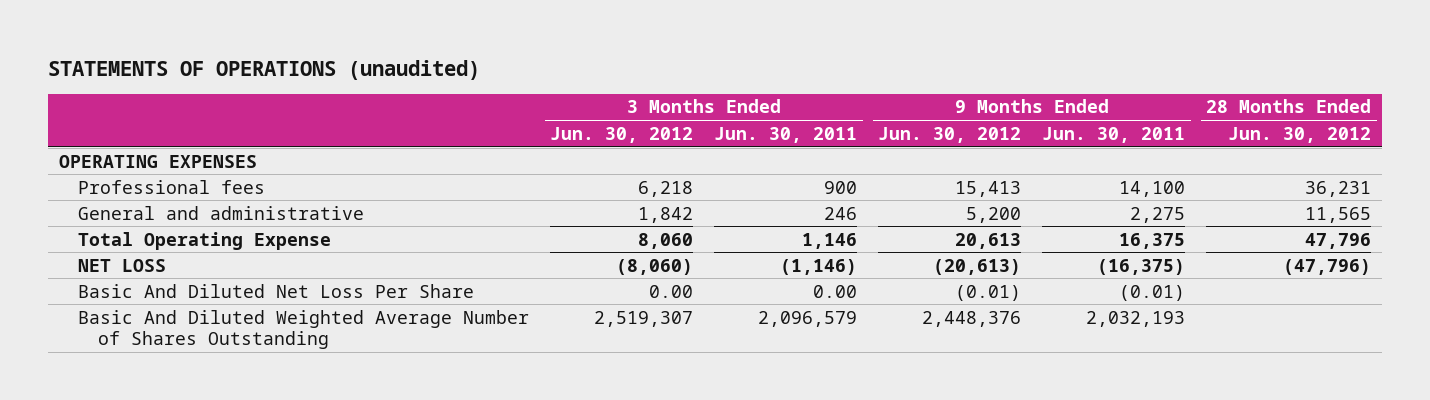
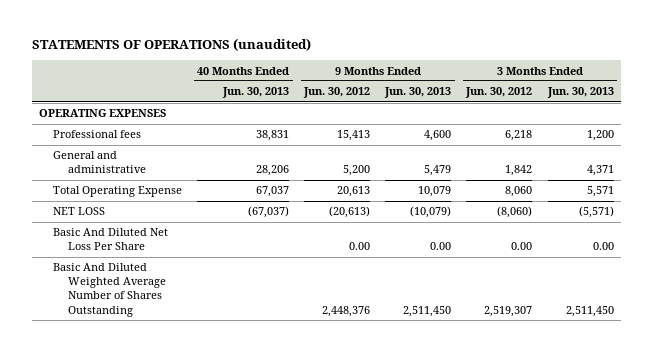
- | 3 Months Ended Jun. 30, 2012 | 3 Months Ended Jun. 30, 2011 | 9 Months Ended Jun. 30, 2012 | 9 Months Ended Jun. 30, 2011 | 28 Months Ended Jun. 30, 2012
+ | 40 Months Ended Jun. 30, 2013 | 9 Months Ended Jun. 30, 2012 | 9 Months Ended Jun. 30, 2013 | 3 Months Ended Jun. 30, 2012 | 3 Months Ended Jun. 30, 2013
- Basic And Diluted Net Loss Per Share | 0.00 | 0.00 | (0.01) | (0.01) |
+ Basic And Diluted Net Loss Per Share | | 0.00 | 0.00 | 0.00 | 0.00

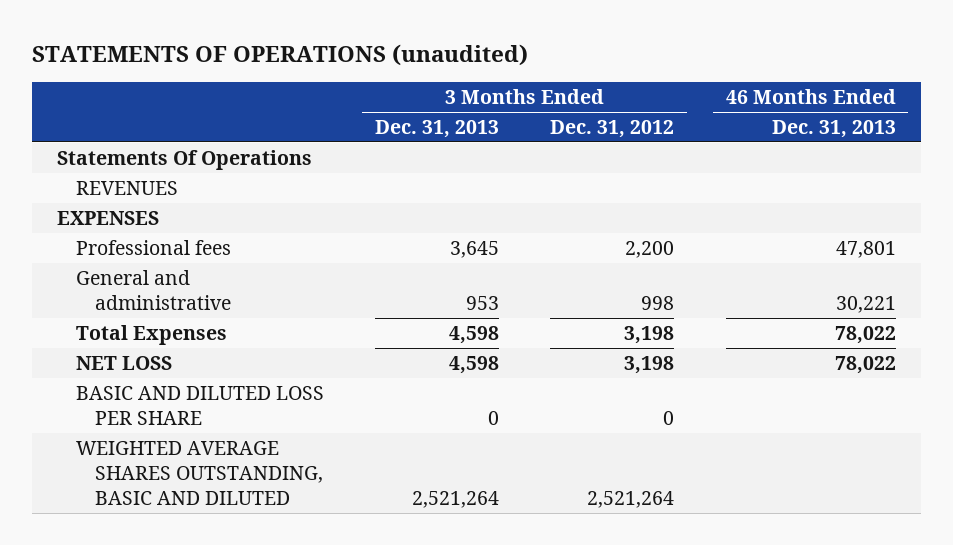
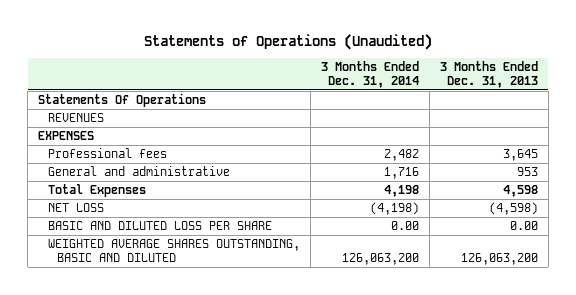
- STATEMENTS OF OPERATIONS (unaudited)
+ Statements of Operations (Unaudited)
- | 3 Months Ended Dec. 31, 2013 | 3 Months Ended Dec. 31, 2012 | 46 Months Ended Dec. 31, 2013
+ | 3 Months Ended Dec. 31, 2014 | 3 Months Ended Dec. 31, 2013
- NET LOSS | 4,598 | 3,198 | 78,022
- BASIC AND DILUTED LOSS PER SHARE | 0 | 0 |
- WEIGHTED AVERAGE SHARES OUTSTANDING, BASIC AND DILUTED | 2,521,264 | 2,521,264 |
+ NET LOSS | (4,198) | (4,598)
+ BASIC AND DILUTED LOSS PER SHARE | 0.00 | 0.00
+ WEIGHTED AVERAGE SHARES OUTSTANDING, BASIC AND DILUTED | 126,063,200 | 126,063,200

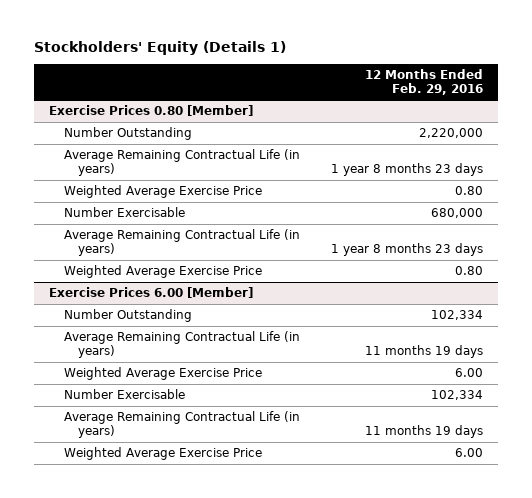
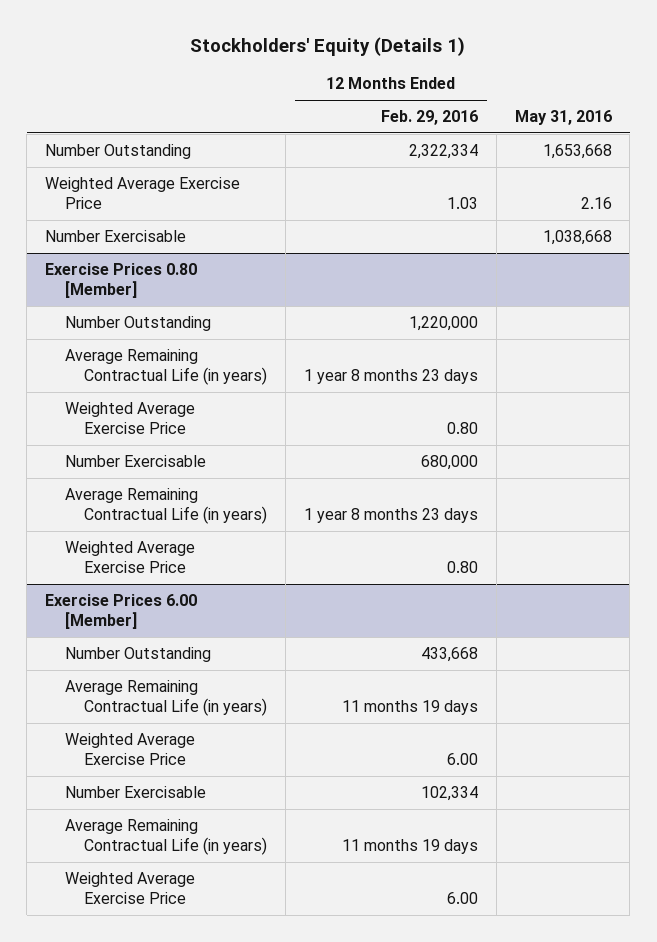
- | 12 Months Ended Feb. 29, 2016
+ | 12 Months Ended Feb. 29, 2016 | May 31, 2016
+ Number Outstanding | 2,322,334 | 1,653,668
+ Weighted Average Exercise Price | 1.03 | 2.16
+ Number Exercisable | | 1,038,668
@ Exercise Prices 0.80 [Member]
- Number Outstanding | 2,220,000
+ Number Outstanding | 1,220,000 |
@ Exercise Prices 6.00 [Member]
- Number Outstanding | 102,334
+ Number Outstanding | 433,668 |

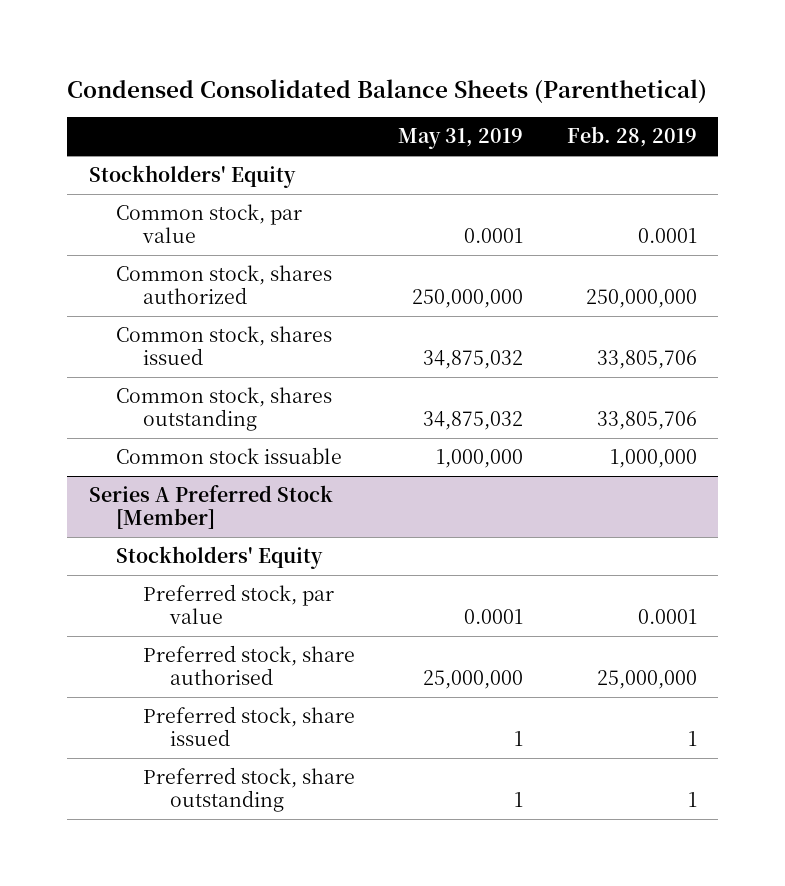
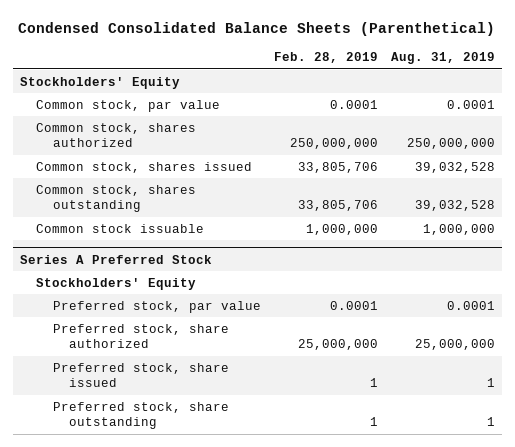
- | May 31, 2019 | Feb. 28, 2019
+ | Feb. 28, 2019 | Aug. 31, 2019
- Series A Preferred Stock [Member]
+ Series A Preferred Stock
- Preferred stock, share authorised | 25,000,000 | 25,000,000
+ Preferred stock, share authorized | 25,000,000 | 25,000,000

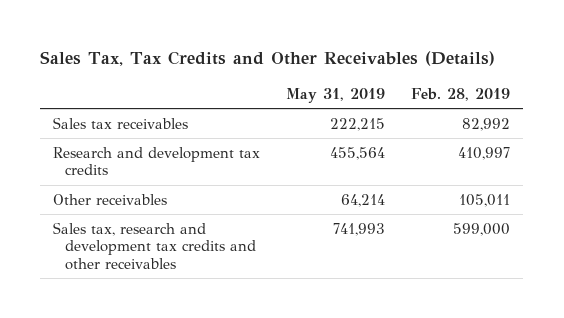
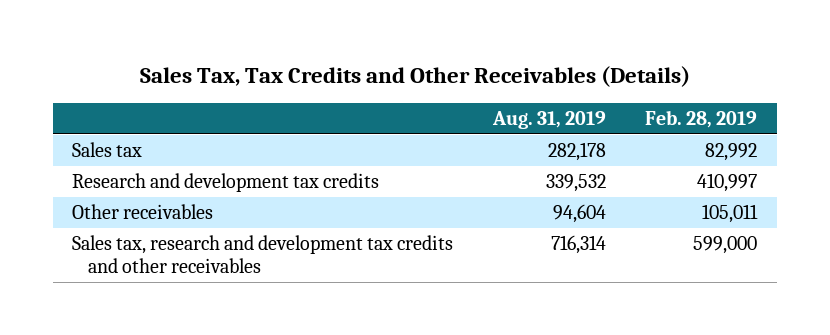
- | May 31, 2019 | Feb. 28, 2019
+ | Aug. 31, 2019 | Feb. 28, 2019
- Sales tax receivables | 222,215 | 82,992
+ Sales tax | 282,178 | 82,992

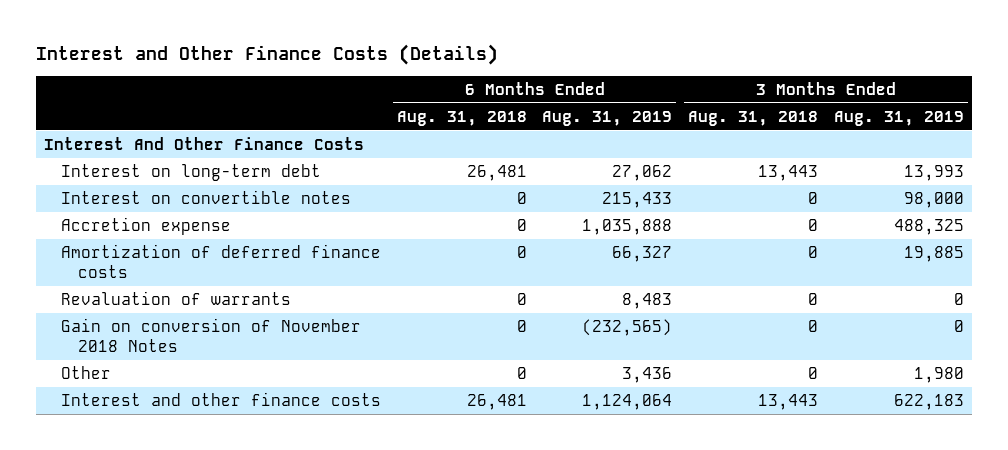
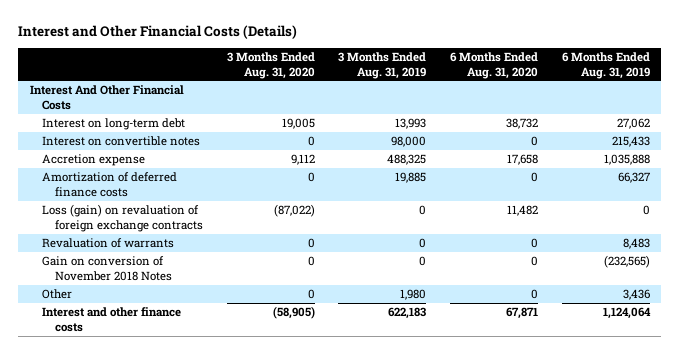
- Interest and Other Finance Costs (Details)
+ Interest and Other Financial Costs (Details)
- | 6 Months Ended Aug. 31, 2018 | 6 Months Ended Aug. 31, 2019 | 3 Months Ended Aug. 31, 2018 | 3 Months Ended Aug. 31, 2019
+ | 3 Months Ended Aug. 31, 2020 | 3 Months Ended Aug. 31, 2019 | 6 Months Ended Aug. 31, 2020 | 6 Months Ended Aug. 31, 2019
- Interest And Other Finance Costs
+ Interest And Other Financial Costs
+ Loss (gain) on revaluation of foreign exchange contracts | (87,022) | 0 | 11,482 | 0

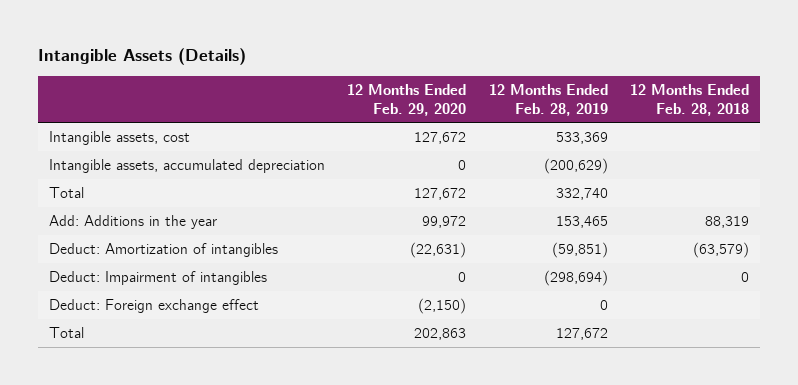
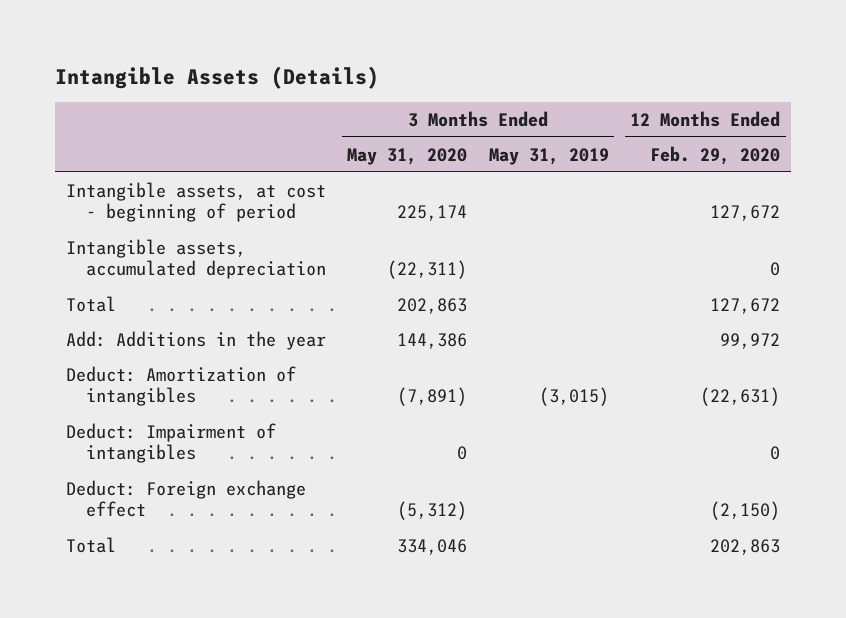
- | 12 Months Ended Feb. 29, 2020 | 12 Months Ended Feb. 28, 2019 | 12 Months Ended Feb. 28, 2018
+ | 3 Months Ended May 31, 2020 | 3 Months Ended May 31, 2019 | 12 Months Ended Feb. 29, 2020
- Intangible assets, cost | 127,672 | 533,369 |
+ Intangible assets, at cost - beginning of period | 225,174 | | 127,672

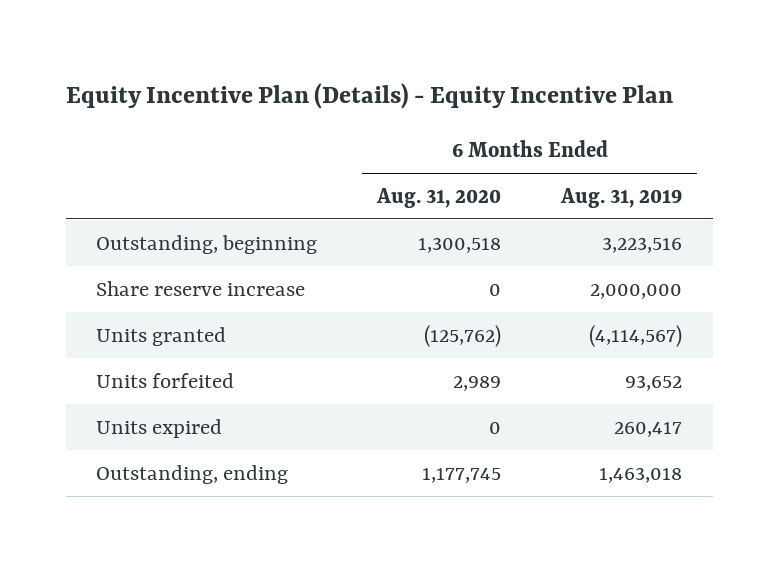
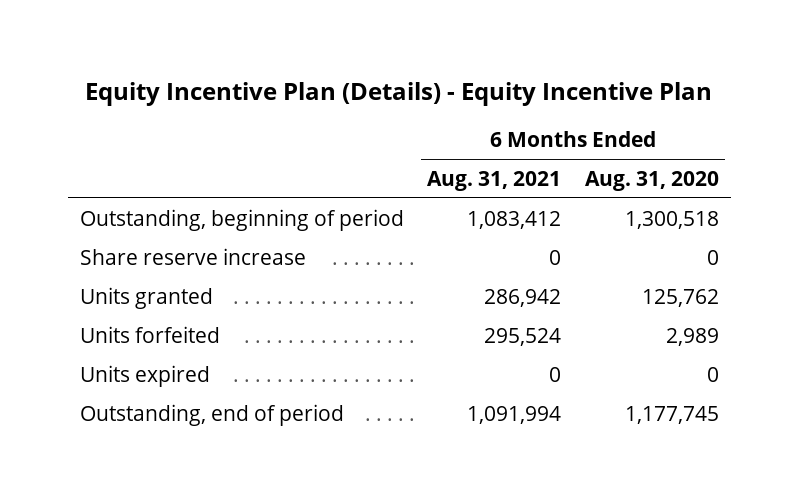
- | 6 Months Ended Aug. 31, 2020 | 6 Months Ended Aug. 31, 2019
+ | 6 Months Ended Aug. 31, 2021 | 6 Months Ended Aug. 31, 2020
- Outstanding, beginning | 1,300,518 | 3,223,516
+ Outstanding, beginning of period | 1,083,412 | 1,300,518
- Units granted | (125,762) | (4,114,567)
+ Units granted | 286,942 | 125,762
- Outstanding, ending | 1,177,745 | 1,463,018
+ Outstanding, end of period | 1,091,994 | 1,177,745

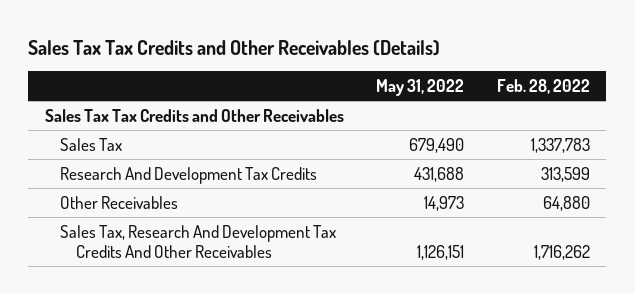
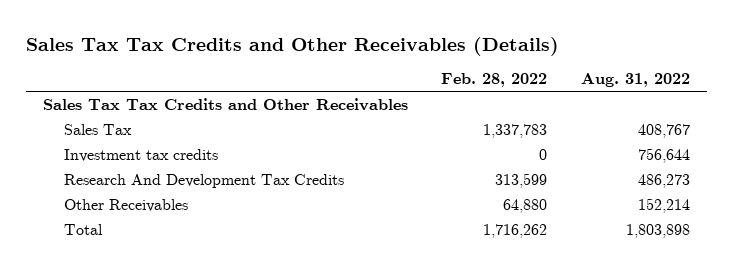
- | May 31, 2022 | Feb. 28, 2022
+ | Feb. 28, 2022 | Aug. 31, 2022
+ Investment tax credits | 0 | 756,644
- Sales Tax, Research And Development Tax Credits And Other Receivables | 1,126,151 | 1,716,262
+ Total | 1,716,262 | 1,803,898

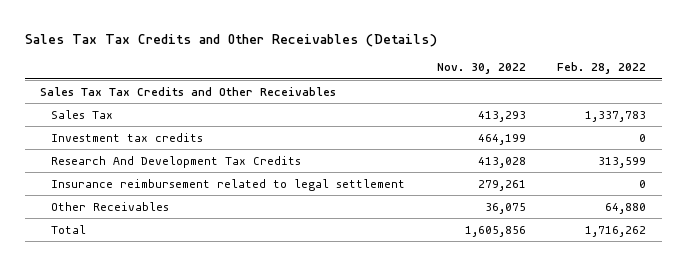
- | Feb. 28, 2022 | Aug. 31, 2022
+ | Nov. 30, 2022 | Feb. 28, 2022
+ Insurance reimbursement related to legal settlement | 279,261 | 0

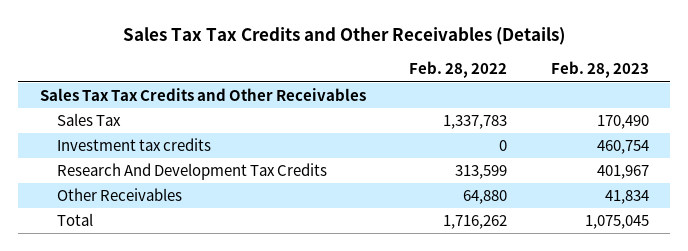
- | Nov. 30, 2022 | Feb. 28, 2022
+ | Feb. 28, 2022 | Feb. 28, 2023
- Insurance reimbursement related to legal settlement | 279,261 | 0

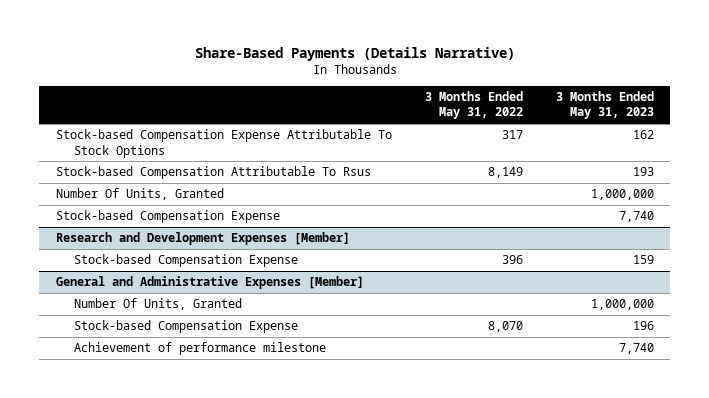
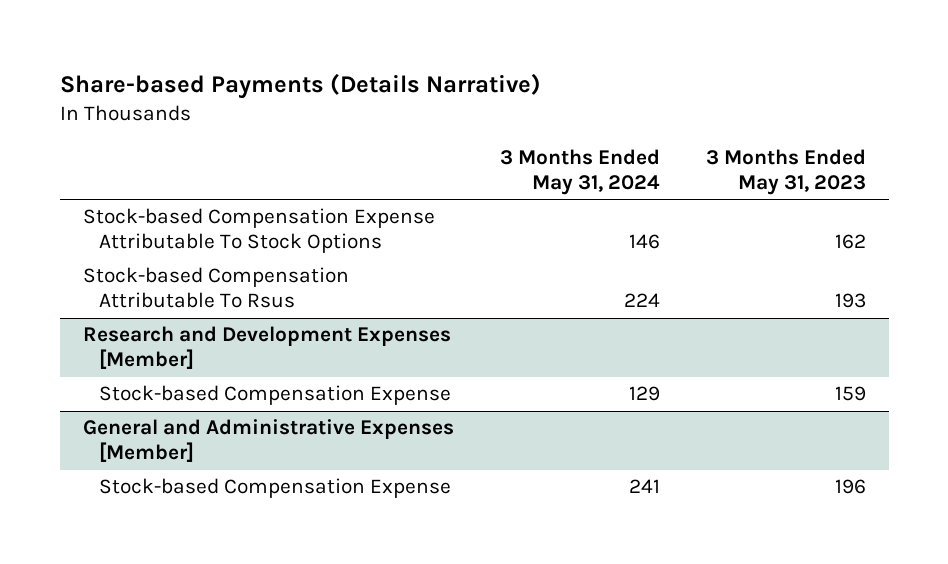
- Share-Based Payments (Details Narrative)
+ Share-based Payments (Details Narrative)
- | 3 Months Ended May 31, 2022 | 3 Months Ended May 31, 2023
+ | 3 Months Ended May 31, 2024 | 3 Months Ended May 31, 2023
- Number Of Units, Granted | | 1,000,000
- Stock-based Compensation Expense | | 7,740
@ General and Administrative Expenses [Member]
- Number Of Units, Granted | | 1,000,000
- Achievement of performance milestone | | 7,740

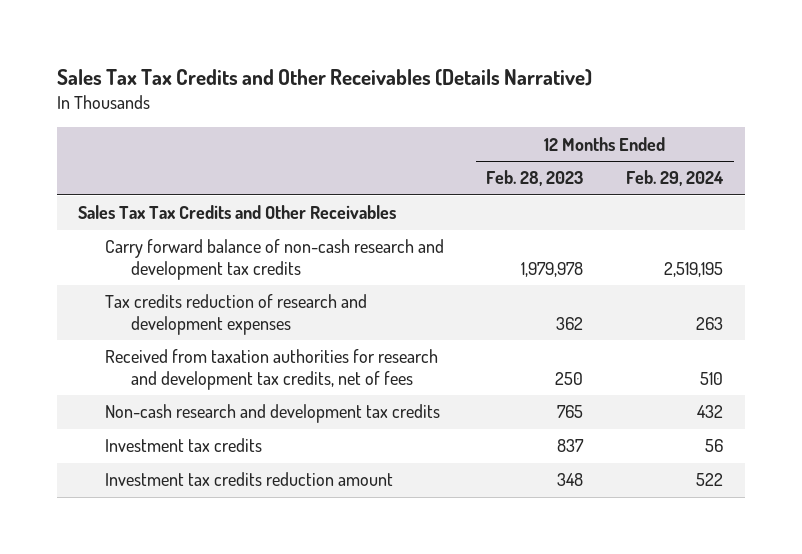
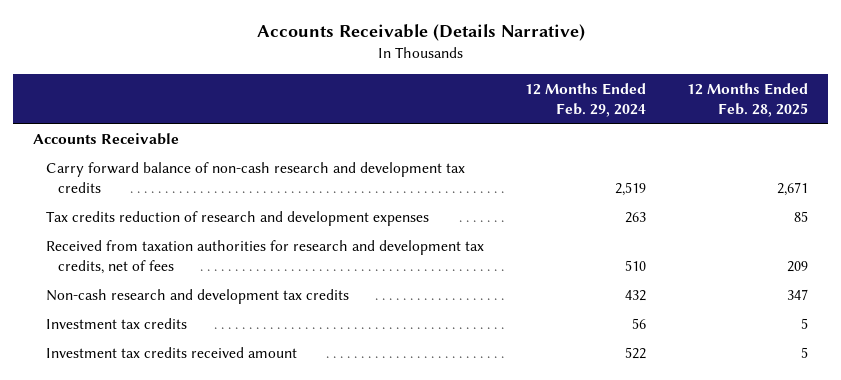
- Sales Tax Tax Credits and Other Receivables (Details Narrative)
+ Accounts Receivable (Details Narrative)
- | 12 Months Ended Feb. 28, 2023 | 12 Months Ended Feb. 29, 2024
+ | 12 Months Ended Feb. 29, 2024 | 12 Months Ended Feb. 28, 2025
- Sales Tax Tax Credits and Other Receivables
- Carry forward balance of non-cash research and development tax credits | 1,979,978 | 2,519,195
+ Accounts Receivable
+ Carry forward balance of non-cash research and development tax credits | 2,519 | 2,671
- Investment tax credits reduction amount | 348 | 522
+ Investment tax credits received amount | 522 | 5

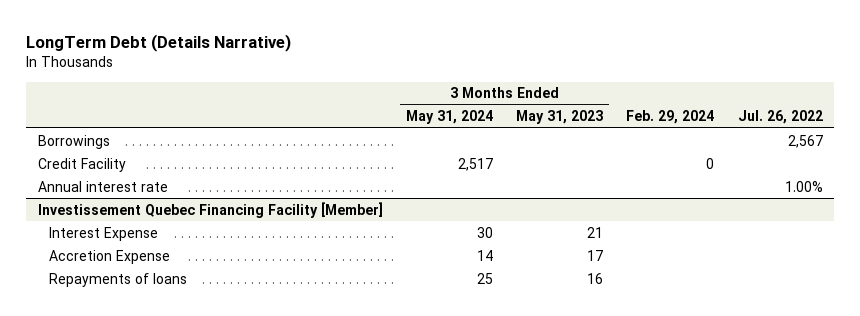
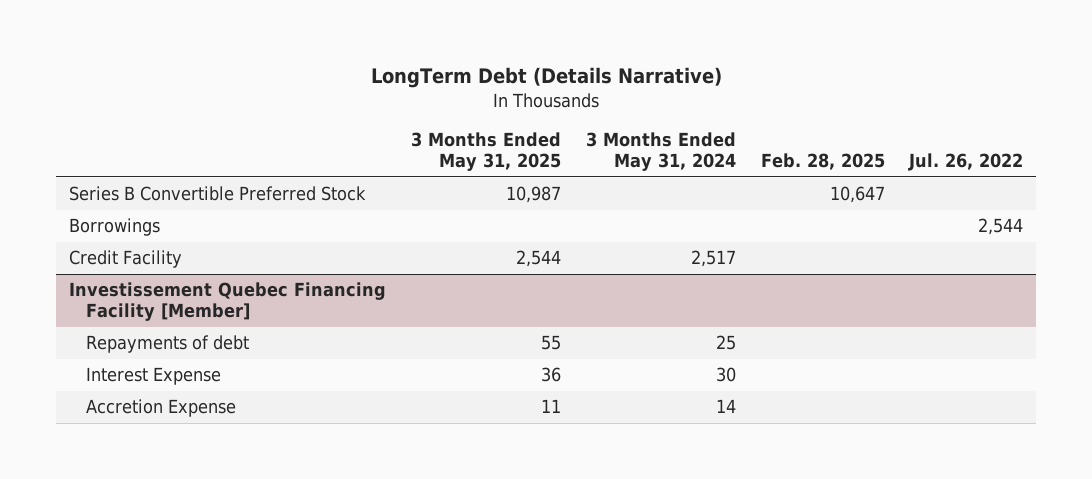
- | 3 Months Ended May 31, 2024 | 3 Months Ended May 31, 2023 | Feb. 29, 2024 | Jul. 26, 2022
+ | 3 Months Ended May 31, 2025 | 3 Months Ended May 31, 2024 | Feb. 28, 2025 | Jul. 26, 2022
- Borrowings | | | | 2,567
+ Series B Convertible Preferred Stock | 10,987 | | 10,647 |
+ Borrowings | | | | 2,544
- Annual interest rate | | | | 1.00%
@ Investissement Quebec Financing Facility [Member]
+ Repayments of debt | 55 | 25 | |
- Repayments of loans | 25 | 16 | |

